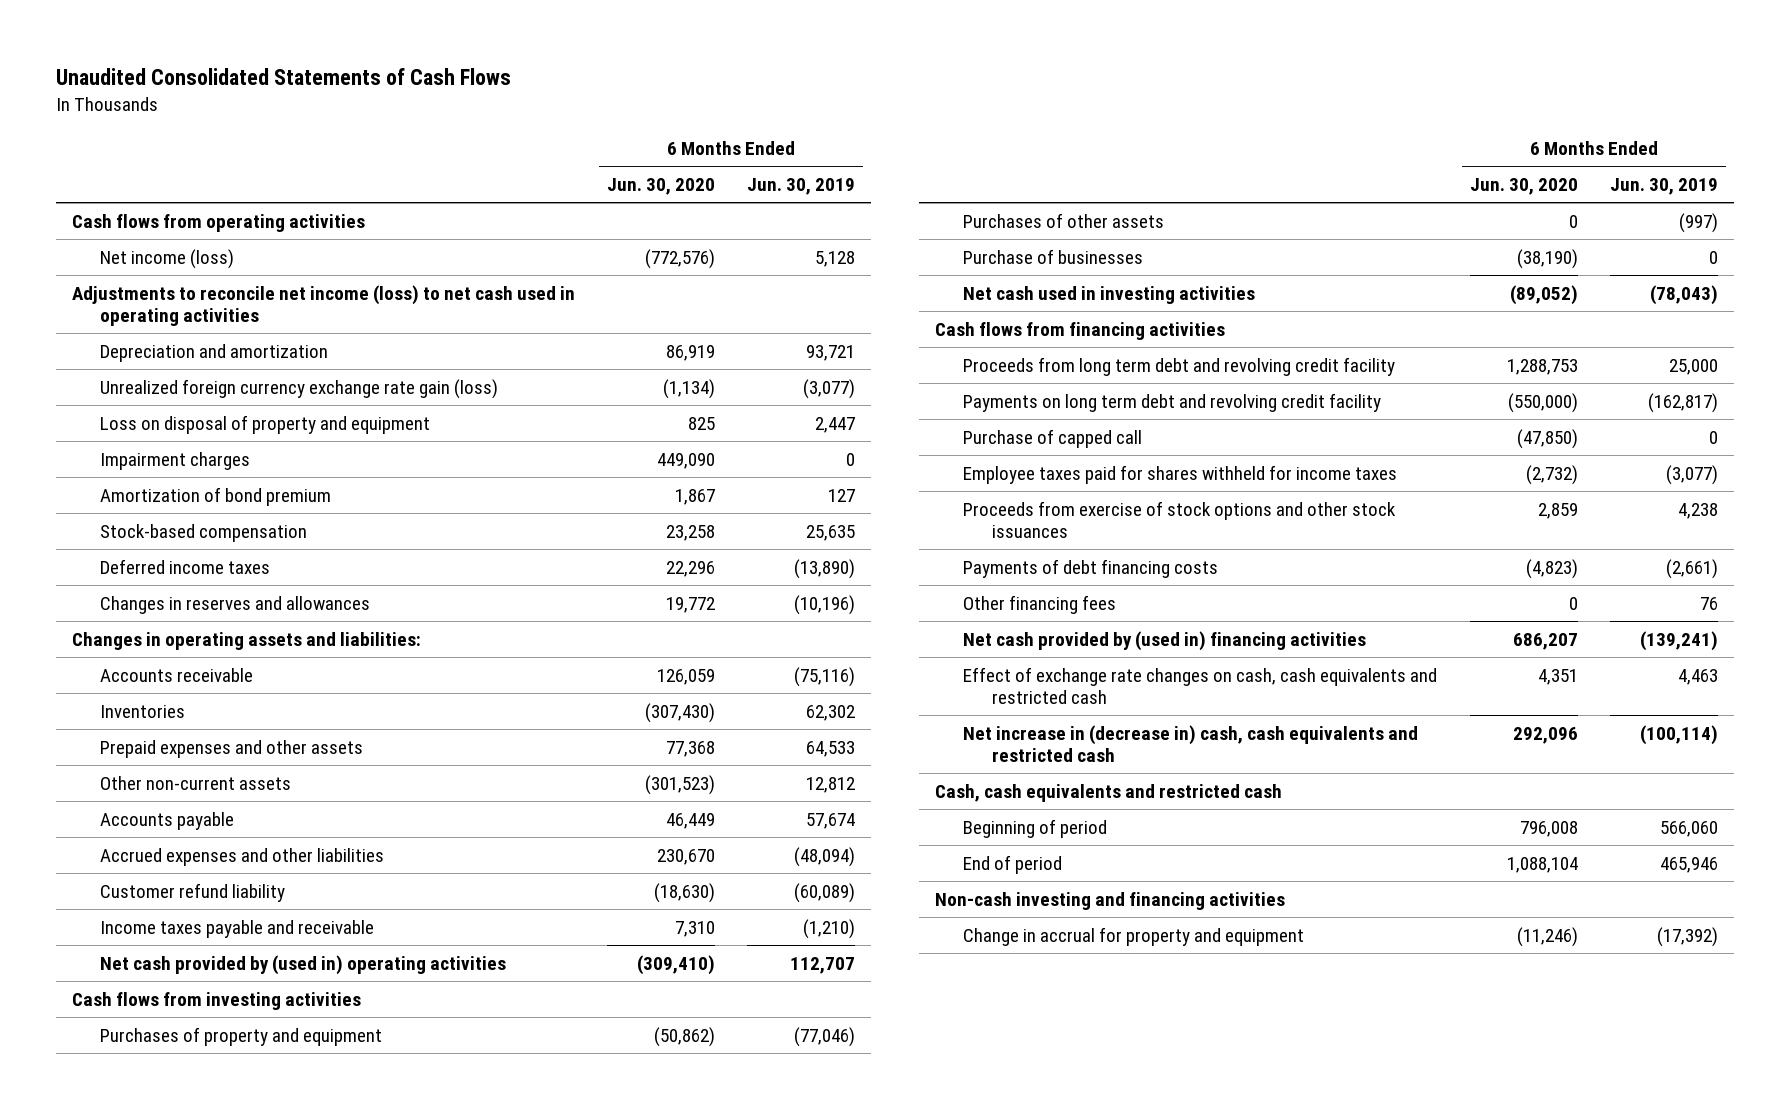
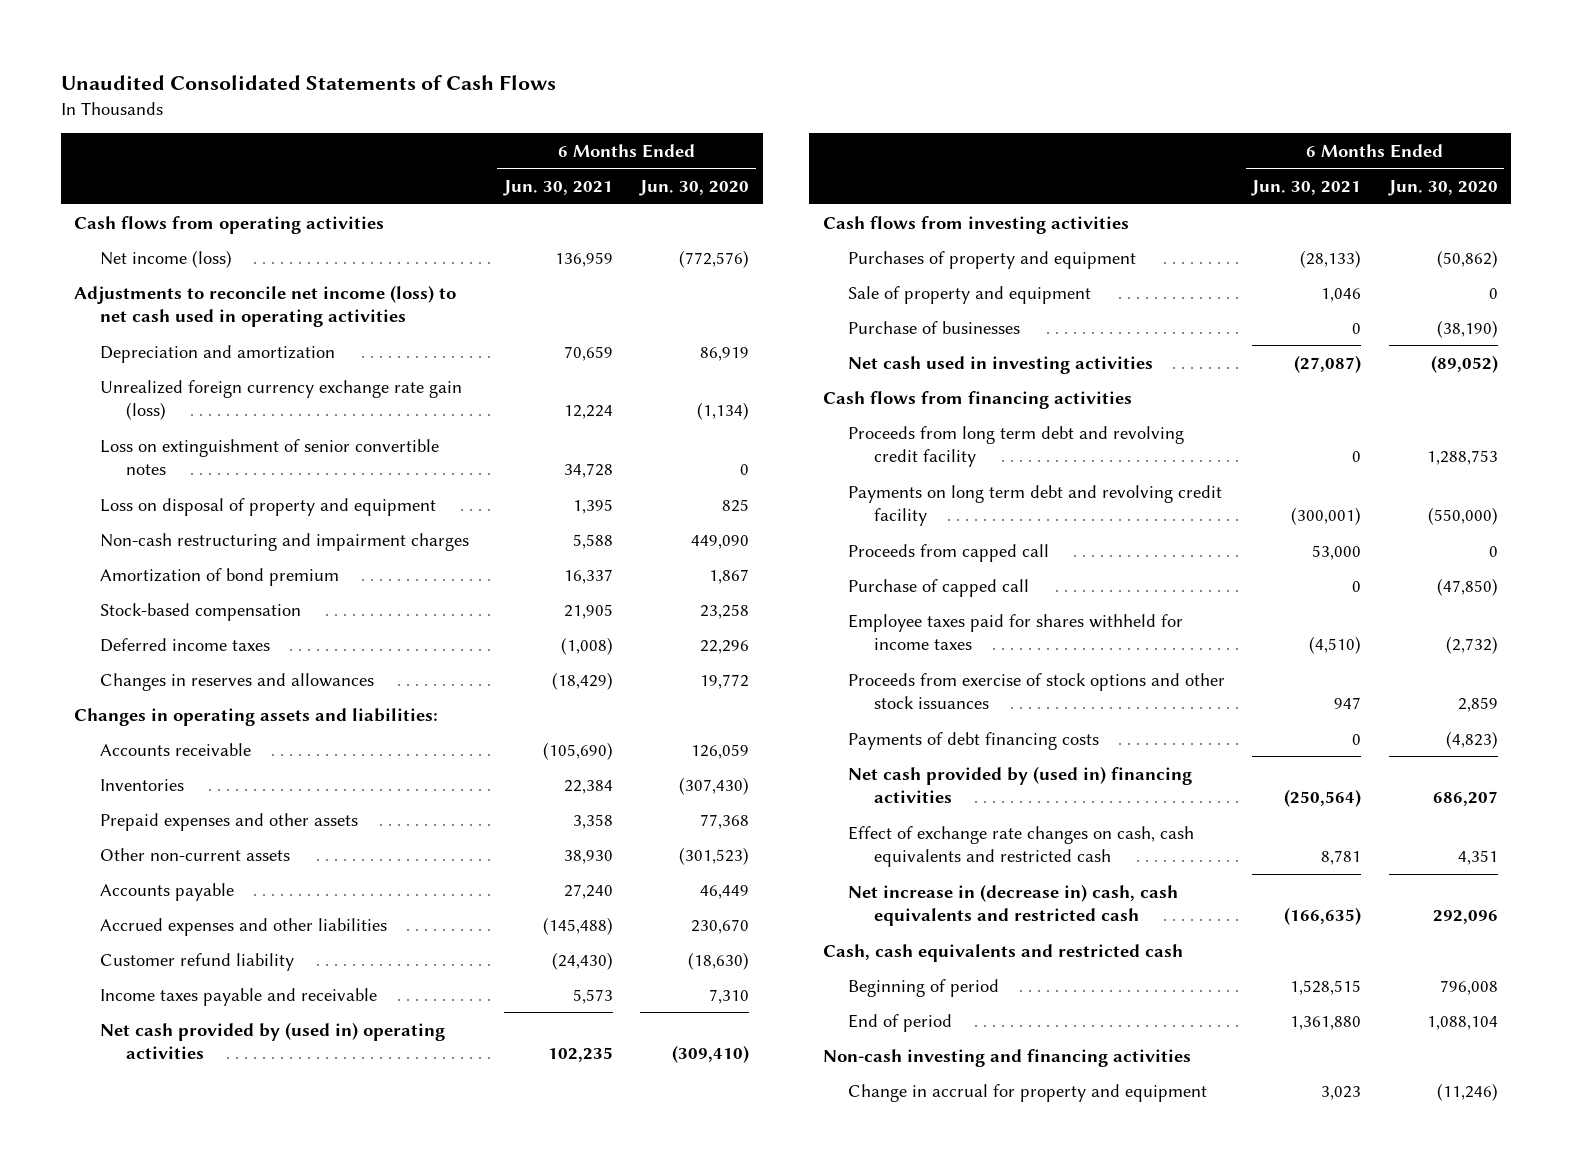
- | 6 Months Ended Jun. 30, 2020 | 6 Months Ended Jun. 30, 2019
+ | 6 Months Ended Jun. 30, 2021 | 6 Months Ended Jun. 30, 2020
+ Loss on extinguishment of senior convertible notes | 34,728 | 0
- Impairment charges | 449,090 | 0
+ Non-cash restructuring and impairment charges | 5,588 | 449,090
- Purchases of other assets | 0 | (997)
+ Sale of property and equipment | 1,046 | 0
+ Proceeds from capped call | 53,000 | 0
- Other financing fees | 0 | 76

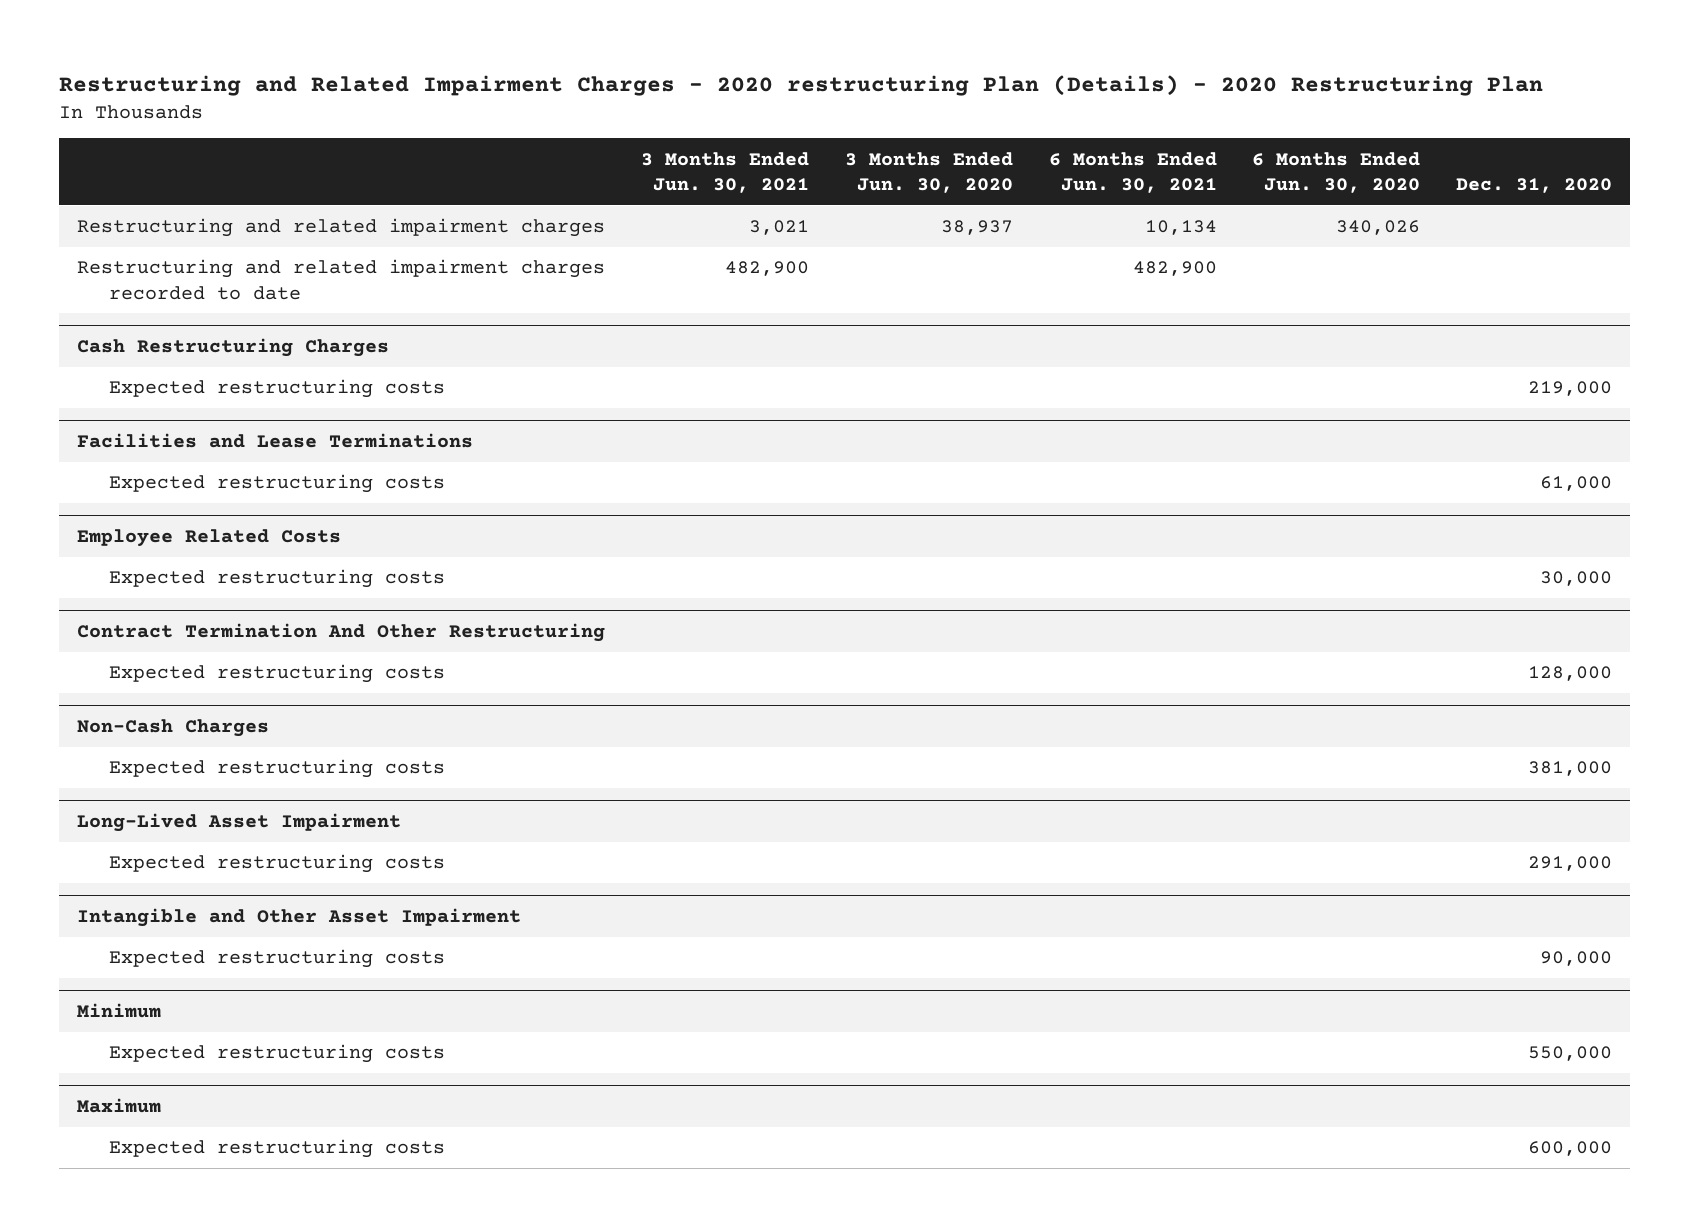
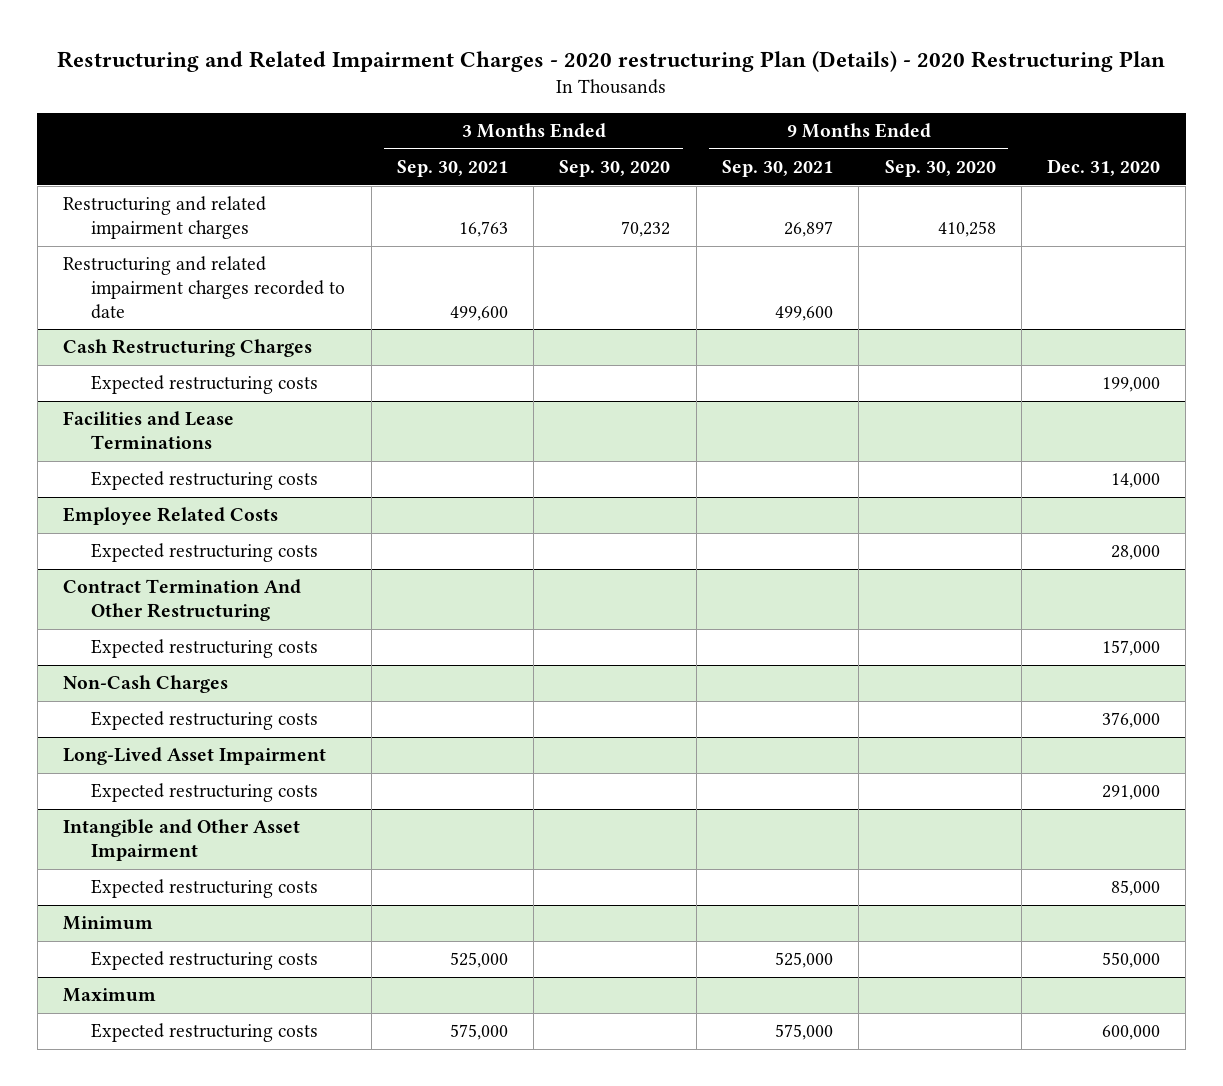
- | 3 Months Ended Jun. 30, 2021 | 3 Months Ended Jun. 30, 2020 | 6 Months Ended Jun. 30, 2021 | 6 Months Ended Jun. 30, 2020 | Dec. 31, 2020
+ | 3 Months Ended Sep. 30, 2021 | 3 Months Ended Sep. 30, 2020 | 9 Months Ended Sep. 30, 2021 | 9 Months Ended Sep. 30, 2020 | Dec. 31, 2020
@ Cash Restructuring Charges
- Expected restructuring costs | | | | | 219,000
+ Expected restructuring costs | | | | | 199,000
@ Facilities and Lease Terminations
- Expected restructuring costs | | | | | 61,000
+ Expected restructuring costs | | | | | 14,000
@ Employee Related Costs
- Expected restructuring costs | | | | | 30,000
+ Expected restructuring costs | | | | | 28,000
@ Contract Termination And Other Restructuring
- Expected restructuring costs | | | | | 128,000
+ Expected restructuring costs | | | | | 157,000
@ Non-Cash Charges
- Expected restructuring costs | | | | | 381,000
+ Expected restructuring costs | | | | | 376,000
@ Intangible and Other Asset Impairment
- Expected restructuring costs | | | | | 90,000
+ Expected restructuring costs | | | | | 85,000

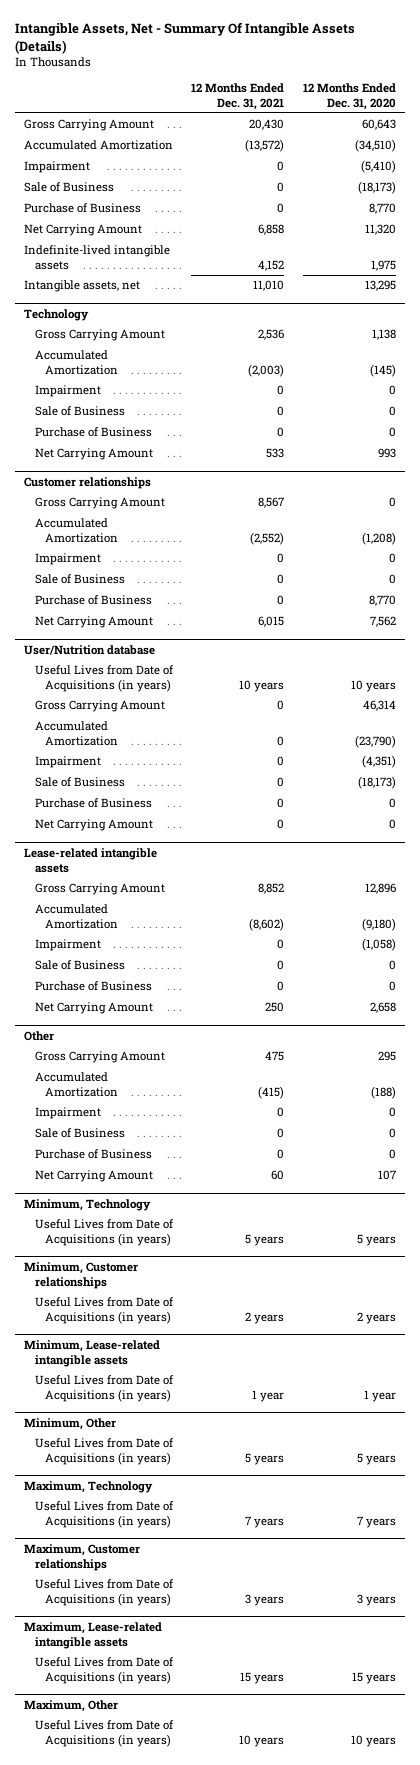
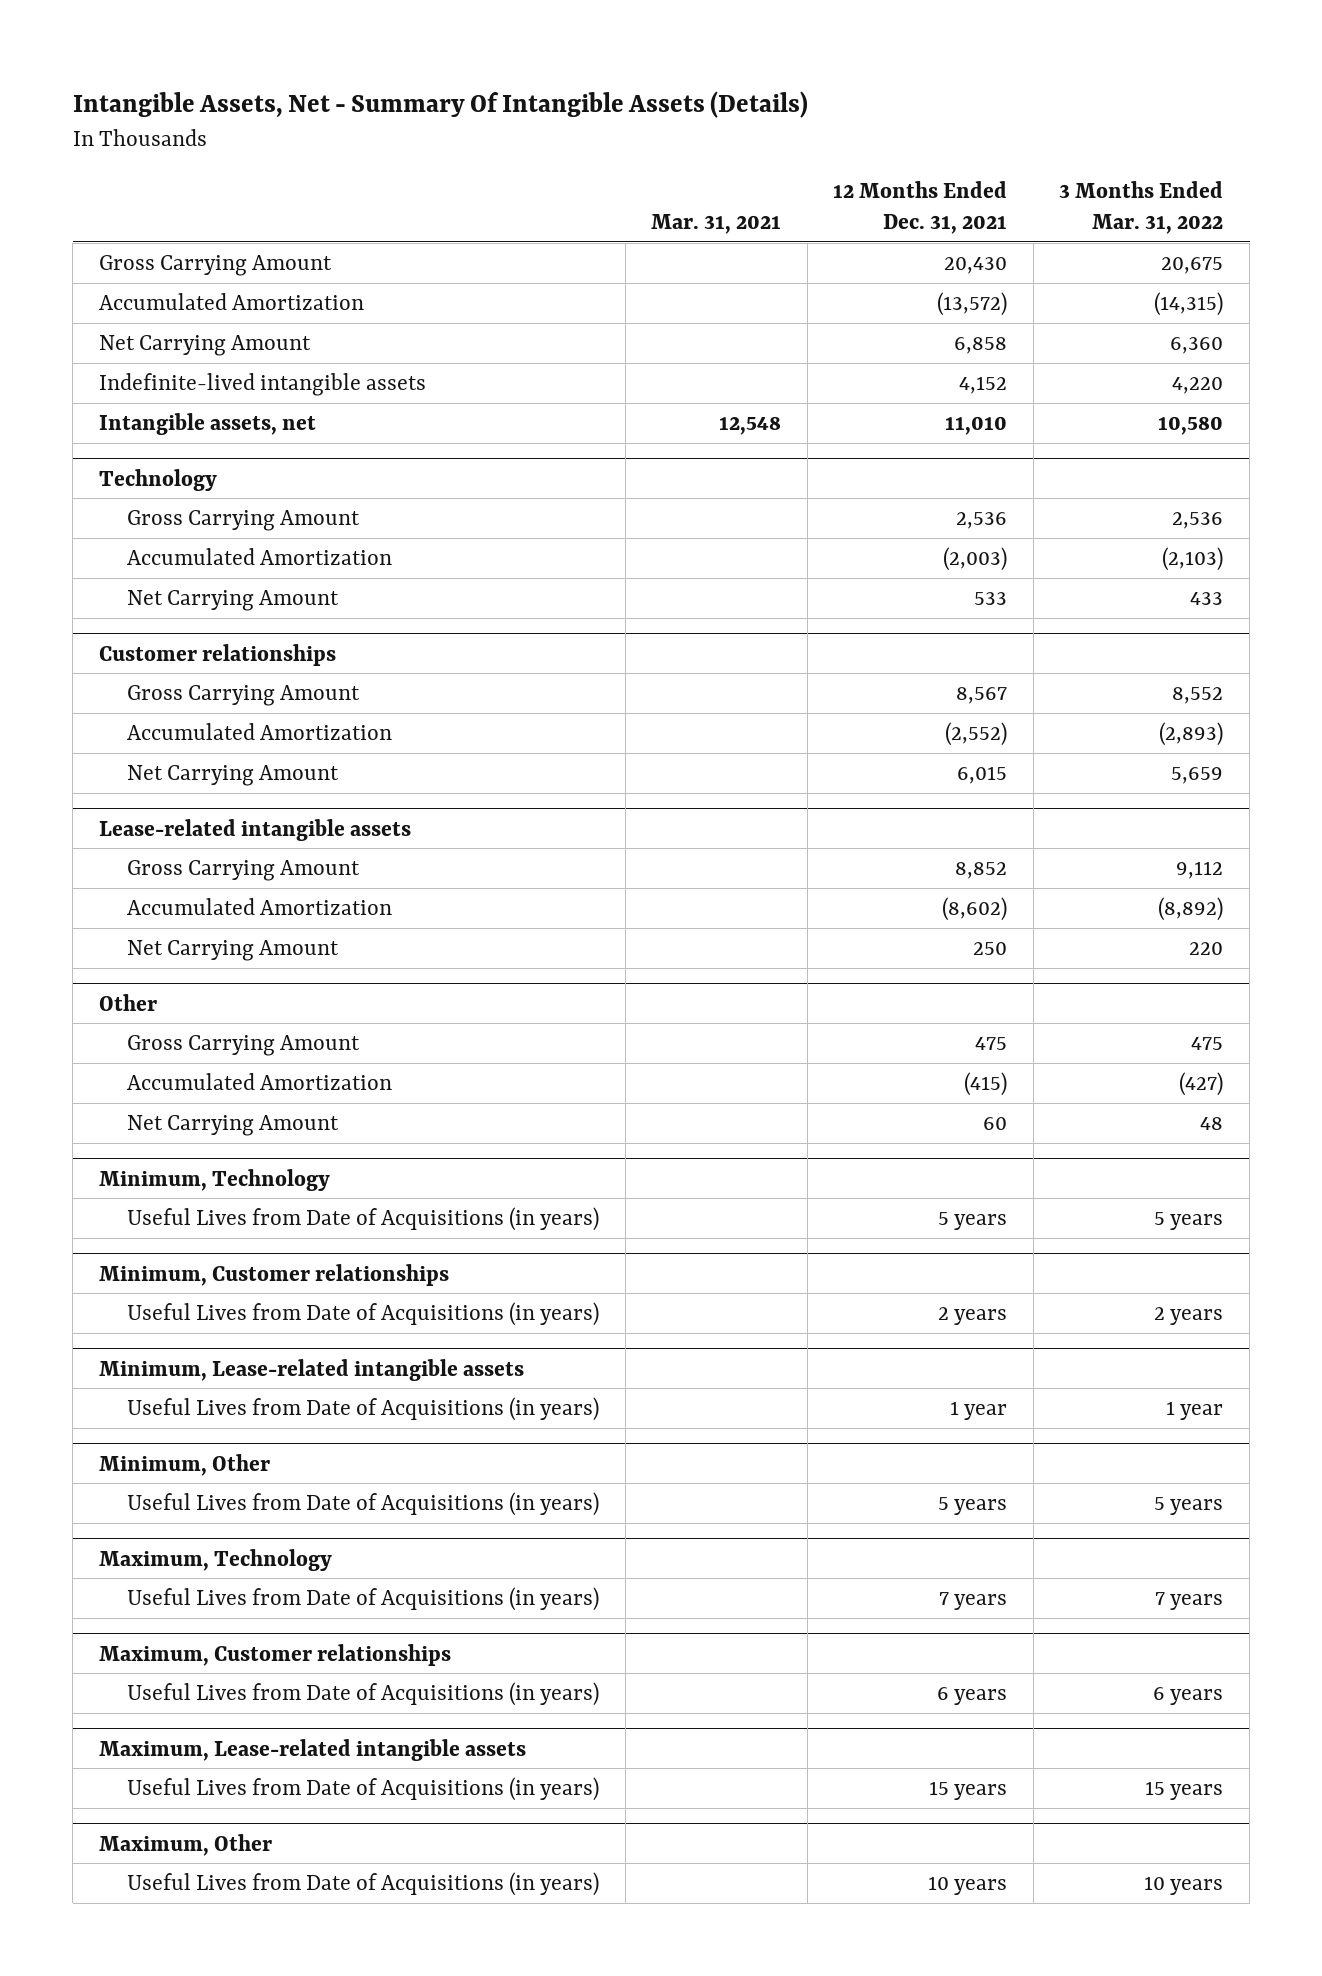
- | 12 Months Ended Dec. 31, 2021 | 12 Months Ended Dec. 31, 2020
+ | Mar. 31, 2021 | 12 Months Ended Dec. 31, 2021 | 3 Months Ended Mar. 31, 2022
- Impairment | 0 | (5,410)
- Sale of Business | 0 | (18,173)
- Purchase of Business | 0 | 8,770
@ Technology
- Impairment | 0 | 0
- Sale of Business | 0 | 0
- Purchase of Business | 0 | 0
@ Customer relationships
- Impairment | 0 | 0
- Sale of Business | 0 | 0
- Purchase of Business | 0 | 8,770
- User/Nutrition database
- Useful Lives from Date of Acquisitions (in years) | 10 years | 10 years
- Gross Carrying Amount | 0 | 46,314
- Accumulated Amortization | 0 | (23,790)
- Impairment | 0 | (4,351)
- Sale of Business | 0 | (18,173)
- Purchase of Business | 0 | 0
- Net Carrying Amount | 0 | 0
@ Lease-related intangible assets
- Impairment | 0 | (1,058)
- Sale of Business | 0 | 0
- Purchase of Business | 0 | 0
@ Other
- Impairment | 0 | 0
- Sale of Business | 0 | 0
- Purchase of Business | 0 | 0
@ Maximum, Customer relationships
- Useful Lives from Date of Acquisitions (in years) | 3 years | 3 years
+ Useful Lives from Date of Acquisitions (in years) | | 6 years | 6 years

